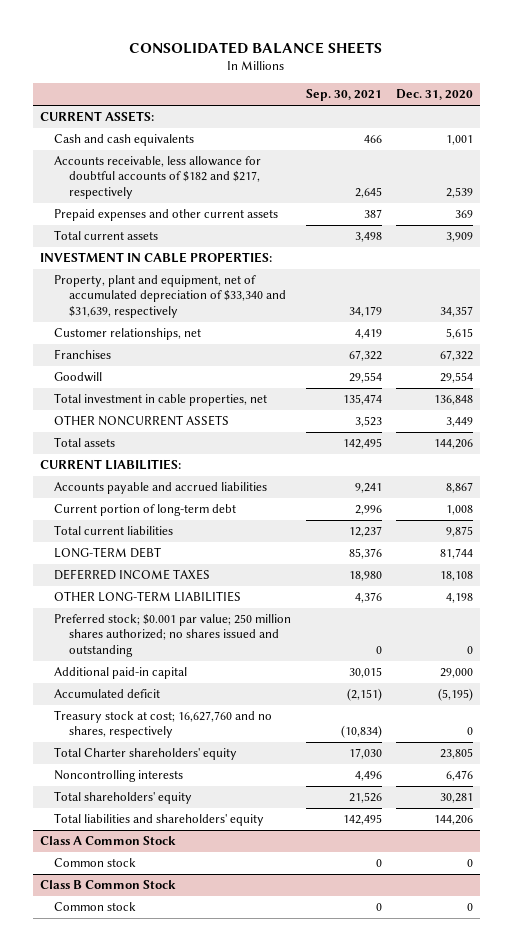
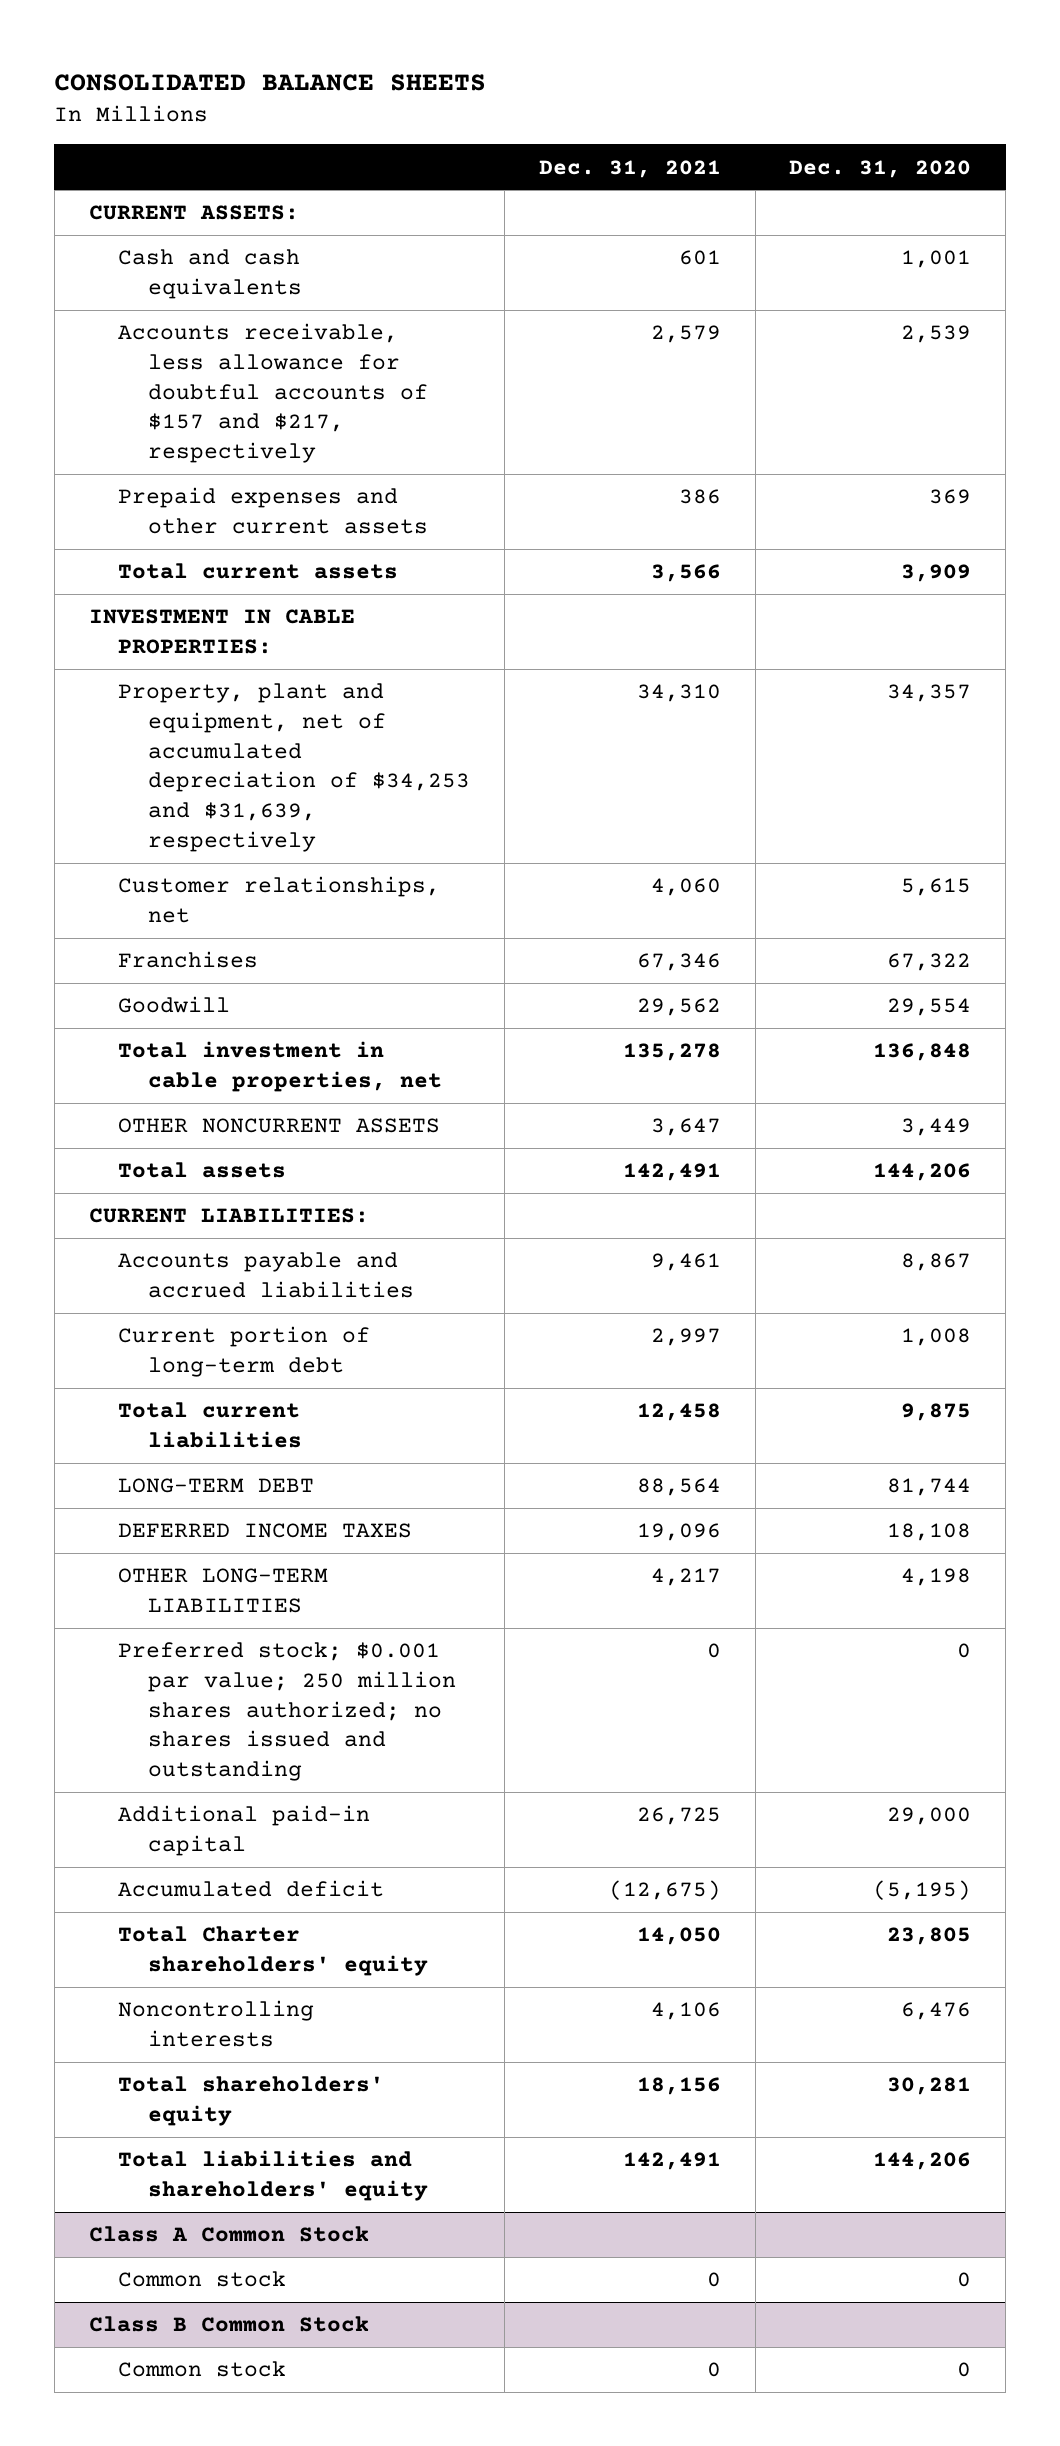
- | Sep. 30, 2021 | Dec. 31, 2020
+ | Dec. 31, 2021 | Dec. 31, 2020
- Accounts receivable, less allowance for doubtful accounts of $182 and $217, respectively | 2,645 | 2,539
+ Accounts receivable, less allowance for doubtful accounts of $157 and $217, respectively | 2,579 | 2,539
- Property, plant and equipment, net of accumulated depreciation of $33,340 and $31,639, respectively | 34,179 | 34,357
+ Property, plant and equipment, net of accumulated depreciation of $34,253 and $31,639, respectively | 34,310 | 34,357
- Treasury stock at cost; 16,627,760 and no shares, respectively | (10,834) | 0

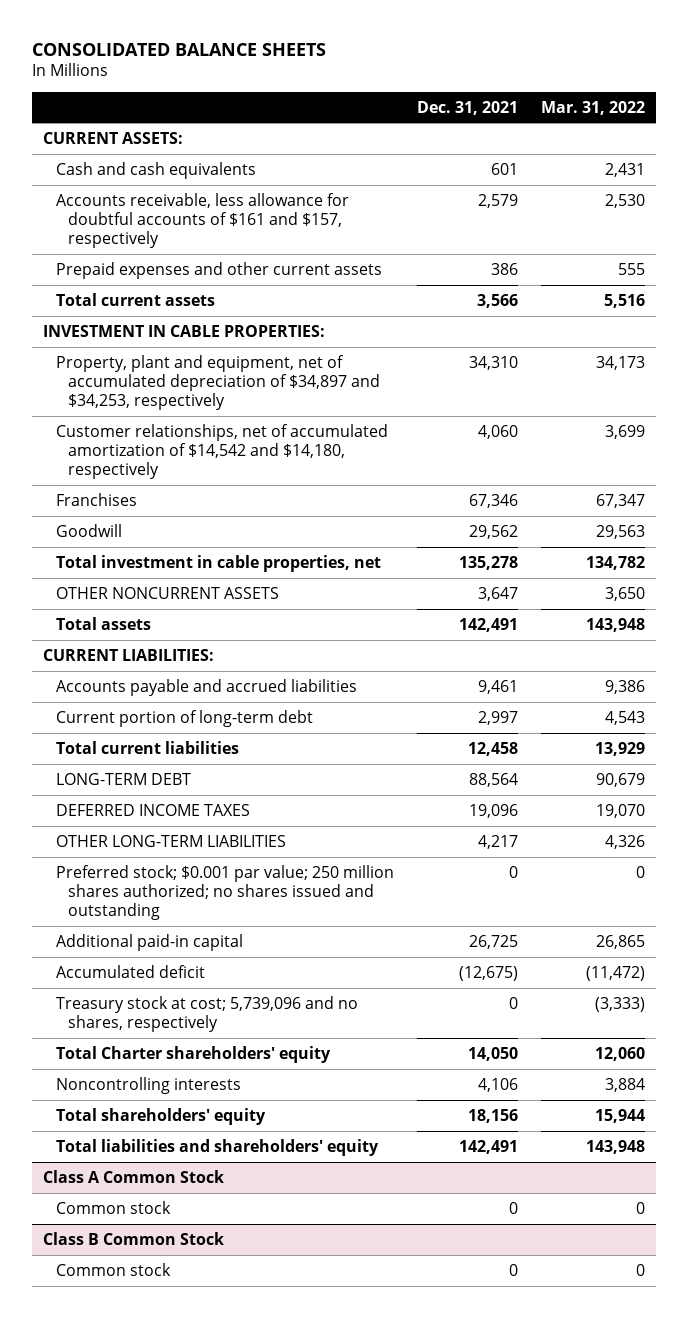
- | Dec. 31, 2021 | Dec. 31, 2020
+ | Dec. 31, 2021 | Mar. 31, 2022
- Accounts receivable, less allowance for doubtful accounts of $157 and $217, respectively | 2,579 | 2,539
+ Accounts receivable, less allowance for doubtful accounts of $161 and $157, respectively | 2,579 | 2,530
- Property, plant and equipment, net of accumulated depreciation of $34,253 and $31,639, respectively | 34,310 | 34,357
- Customer relationships, net | 4,060 | 5,615
+ Property, plant and equipment, net of accumulated depreciation of $34,897 and $34,253, respectively | 34,310 | 34,173
+ Customer relationships, net of accumulated amortization of $14,542 and $14,180, respectively | 4,060 | 3,699
+ Treasury stock at cost; 5,739,096 and no shares, respectively | 0 | (3,333)

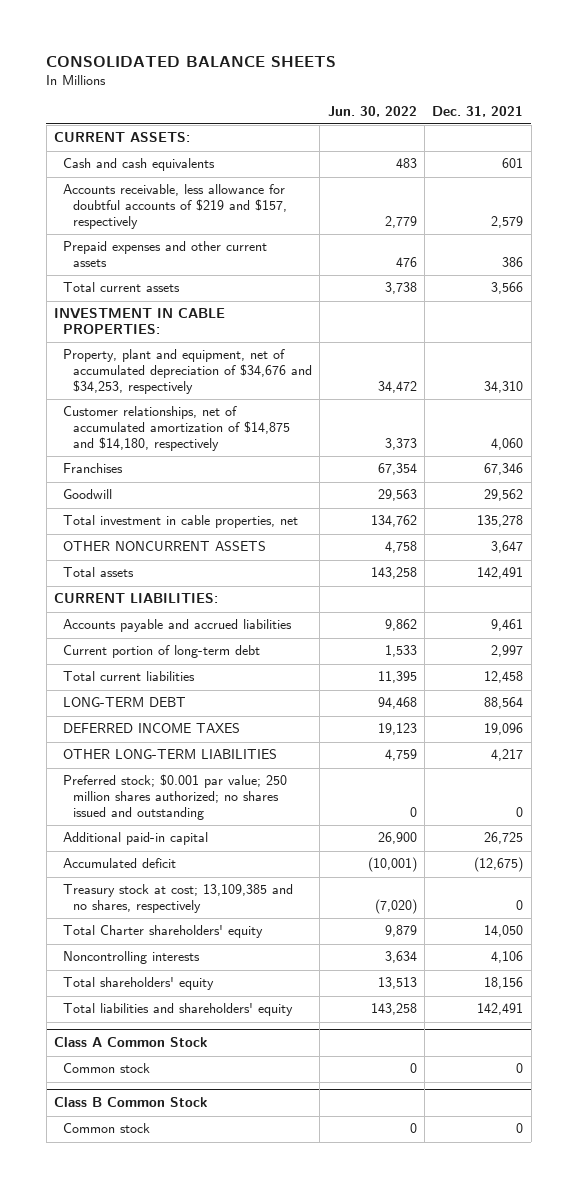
- | Dec. 31, 2021 | Mar. 31, 2022
+ | Jun. 30, 2022 | Dec. 31, 2021
- Accounts receivable, less allowance for doubtful accounts of $161 and $157, respectively | 2,579 | 2,530
+ Accounts receivable, less allowance for doubtful accounts of $219 and $157, respectively | 2,779 | 2,579
- Property, plant and equipment, net of accumulated depreciation of $34,897 and $34,253, respectively | 34,310 | 34,173
- Customer relationships, net of accumulated amortization of $14,542 and $14,180, respectively | 4,060 | 3,699
+ Property, plant and equipment, net of accumulated depreciation of $34,676 and $34,253, respectively | 34,472 | 34,310
+ Customer relationships, net of accumulated amortization of $14,875 and $14,180, respectively | 3,373 | 4,060
- Treasury stock at cost; 5,739,096 and no shares, respectively | 0 | (3,333)
+ Treasury stock at cost; 13,109,385 and no shares, respectively | (7,020) | 0

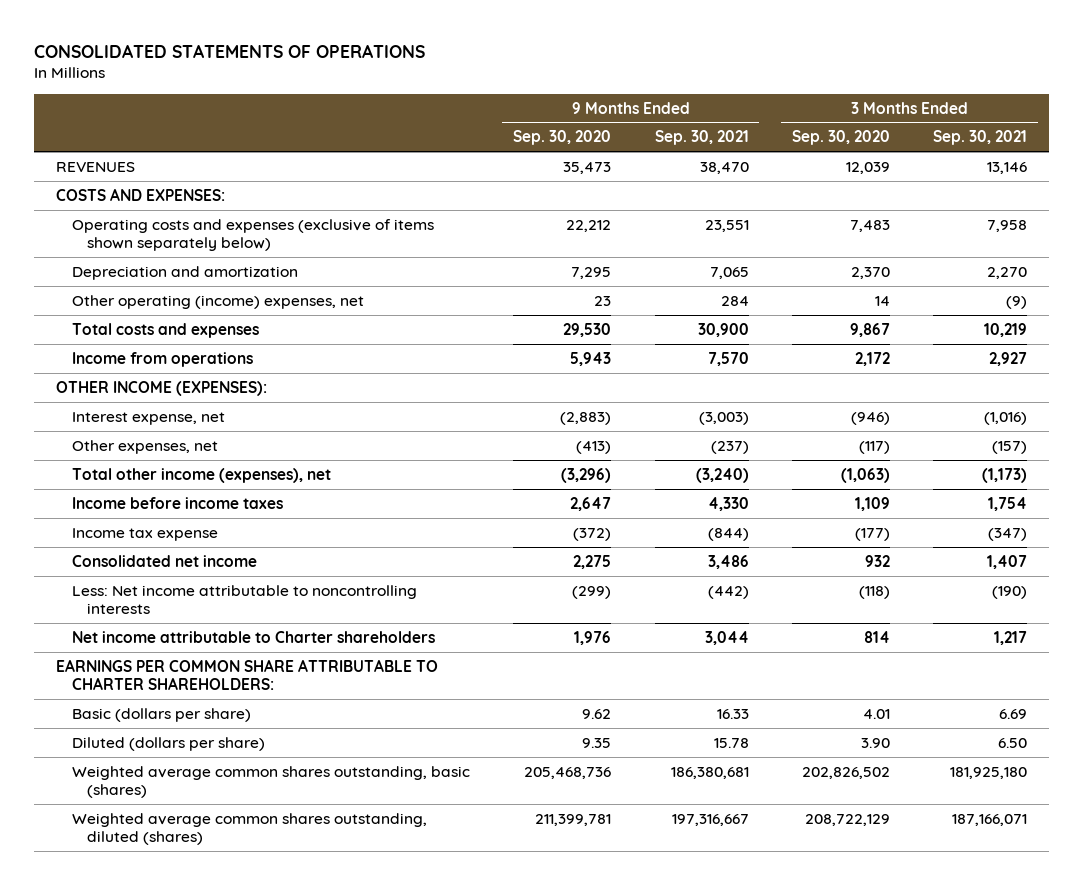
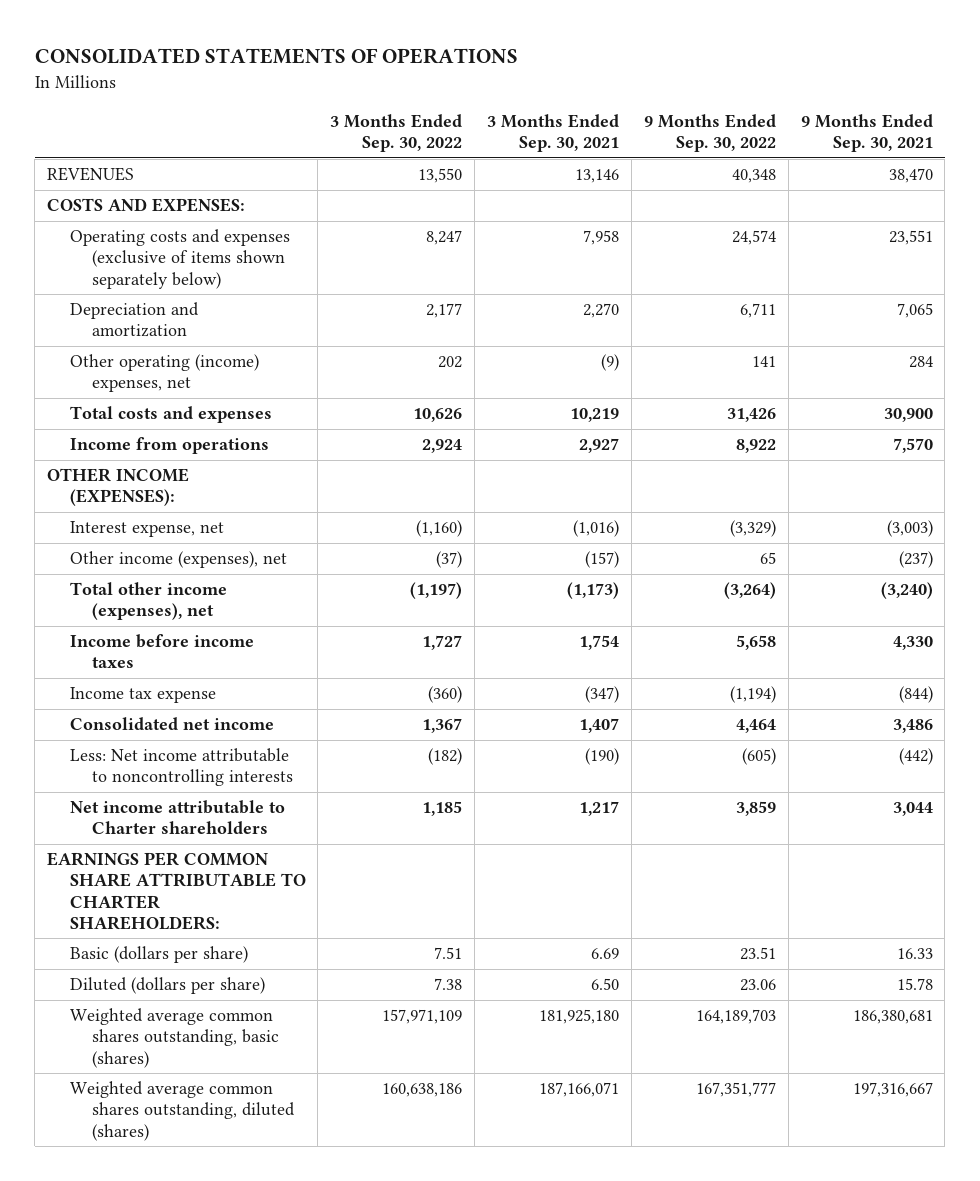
- | 9 Months Ended Sep. 30, 2020 | 9 Months Ended Sep. 30, 2021 | 3 Months Ended Sep. 30, 2020 | 3 Months Ended Sep. 30, 2021
+ | 3 Months Ended Sep. 30, 2022 | 3 Months Ended Sep. 30, 2021 | 9 Months Ended Sep. 30, 2022 | 9 Months Ended Sep. 30, 2021
- Other expenses, net | (413) | (237) | (117) | (157)
+ Other income (expenses), net | (37) | (157) | 65 | (237)

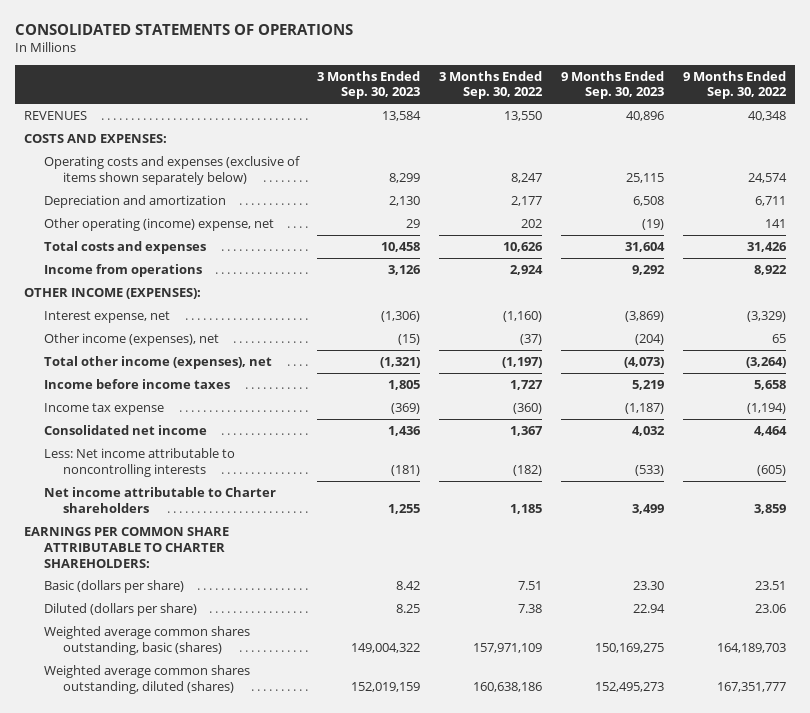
- | 3 Months Ended Sep. 30, 2022 | 3 Months Ended Sep. 30, 2021 | 9 Months Ended Sep. 30, 2022 | 9 Months Ended Sep. 30, 2021
+ | 3 Months Ended Sep. 30, 2023 | 3 Months Ended Sep. 30, 2022 | 9 Months Ended Sep. 30, 2023 | 9 Months Ended Sep. 30, 2022
- Other operating (income) expenses, net | 202 | (9) | 141 | 284
+ Other operating (income) expense, net | 29 | 202 | (19) | 141

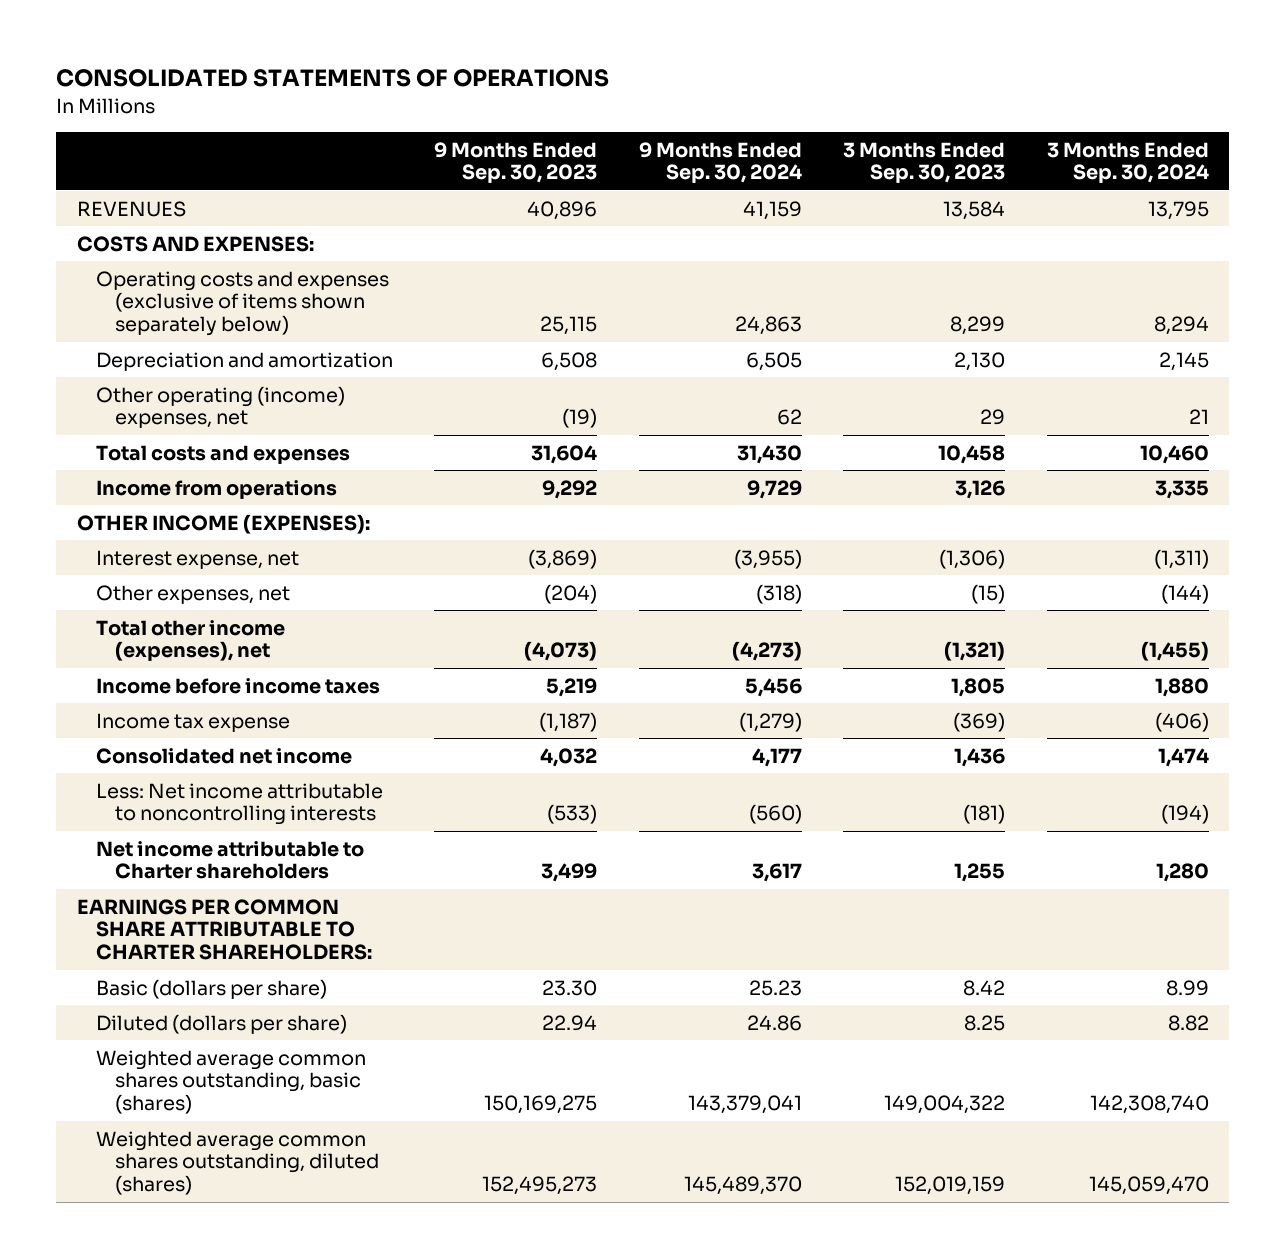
- | 3 Months Ended Sep. 30, 2023 | 3 Months Ended Sep. 30, 2022 | 9 Months Ended Sep. 30, 2023 | 9 Months Ended Sep. 30, 2022
+ | 9 Months Ended Sep. 30, 2023 | 9 Months Ended Sep. 30, 2024 | 3 Months Ended Sep. 30, 2023 | 3 Months Ended Sep. 30, 2024
- Other operating (income) expense, net | 29 | 202 | (19) | 141
+ Other operating (income) expenses, net | (19) | 62 | 29 | 21
- Other income (expenses), net | (15) | (37) | (204) | 65
+ Other expenses, net | (204) | (318) | (15) | (144)

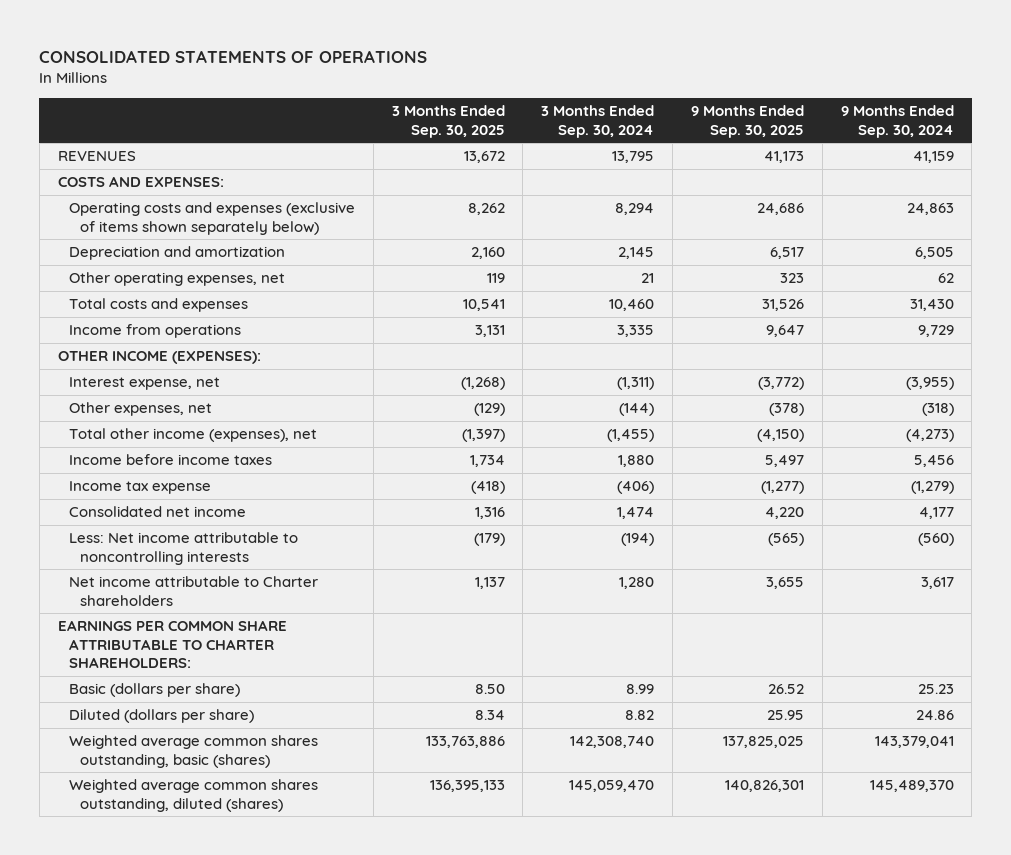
- | 9 Months Ended Sep. 30, 2023 | 9 Months Ended Sep. 30, 2024 | 3 Months Ended Sep. 30, 2023 | 3 Months Ended Sep. 30, 2024
+ | 3 Months Ended Sep. 30, 2025 | 3 Months Ended Sep. 30, 2024 | 9 Months Ended Sep. 30, 2025 | 9 Months Ended Sep. 30, 2024
- Other operating (income) expenses, net | (19) | 62 | 29 | 21
+ Other operating expenses, net | 119 | 21 | 323 | 62

